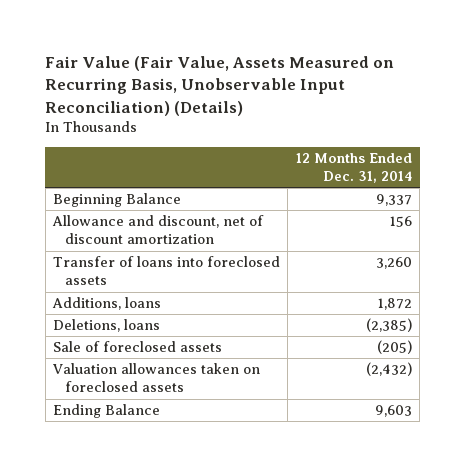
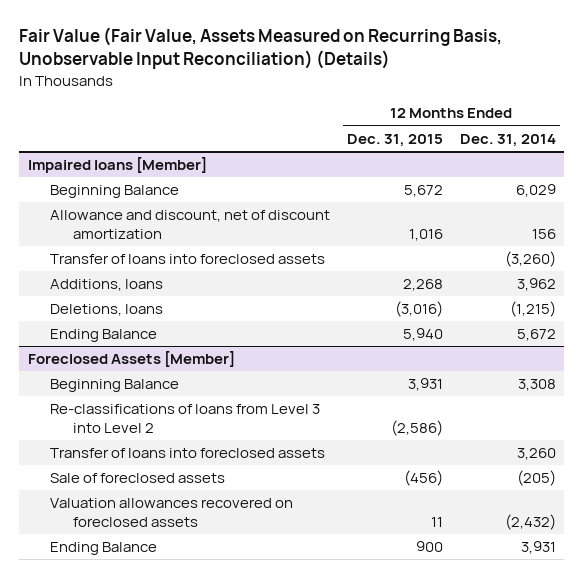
- | 12 Months Ended Dec. 31, 2014
+ | 12 Months Ended Dec. 31, 2015 | 12 Months Ended Dec. 31, 2014
- Beginning Balance | 9,337
+ Impaired loans [Member]
+ Beginning Balance | 5,672 | 6,029
+ Transfer of loans into foreclosed assets | | (3,260)
+ Additions, loans | 2,268 | 3,962
+ Deletions, loans | (3,016) | (1,215)
+ Ending Balance | 5,940 | 5,672
+ Foreclosed Assets [Member]
+ Beginning Balance | 3,931 | 3,308
+ Re-classifications of loans from Level 3 into Level 2 | (2,586) |
- Additions, loans | 1,872
- Deletions, loans | (2,385)
- Valuation allowances taken on foreclosed assets | (2,432)
- Ending Balance | 9,603
+ Valuation allowances recovered on foreclosed assets | 11 | (2,432)
+ Ending Balance | 900 | 3,931

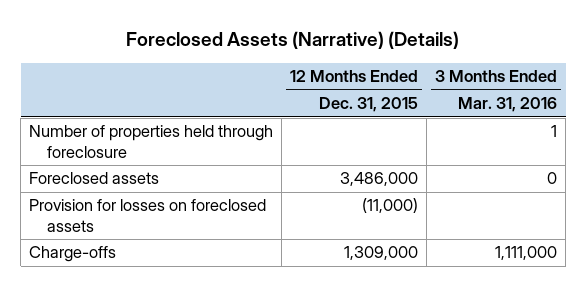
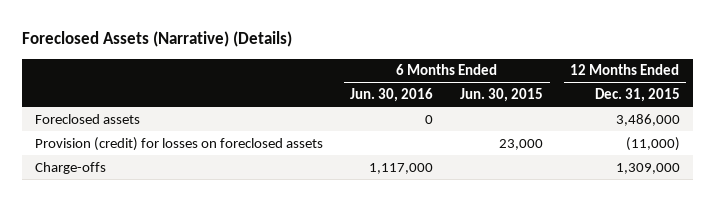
- | 12 Months Ended Dec. 31, 2015 | 3 Months Ended Mar. 31, 2016
+ | 6 Months Ended Jun. 30, 2016 | 6 Months Ended Jun. 30, 2015 | 12 Months Ended Dec. 31, 2015
- Number of properties held through foreclosure | | 1
- Provision for losses on foreclosed assets | (11,000) |
+ Provision (credit) for losses on foreclosed assets | | 23,000 | (11,000)

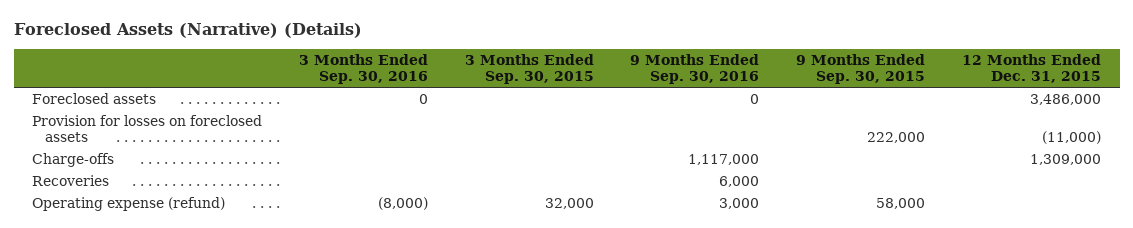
- | 6 Months Ended Jun. 30, 2016 | 6 Months Ended Jun. 30, 2015 | 12 Months Ended Dec. 31, 2015
+ | 3 Months Ended Sep. 30, 2016 | 3 Months Ended Sep. 30, 2015 | 9 Months Ended Sep. 30, 2016 | 9 Months Ended Sep. 30, 2015 | 12 Months Ended Dec. 31, 2015
- Provision (credit) for losses on foreclosed assets | | 23,000 | (11,000)
+ Provision for losses on foreclosed assets | | | | 222,000 | (11,000)
+ Recoveries | | | 6,000 | |
+ Operating expense (refund) | (8,000) | 32,000 | 3,000 | 58,000 |

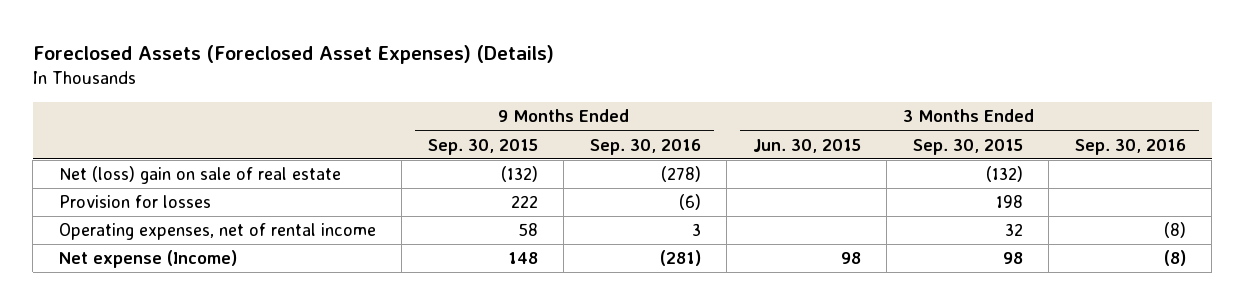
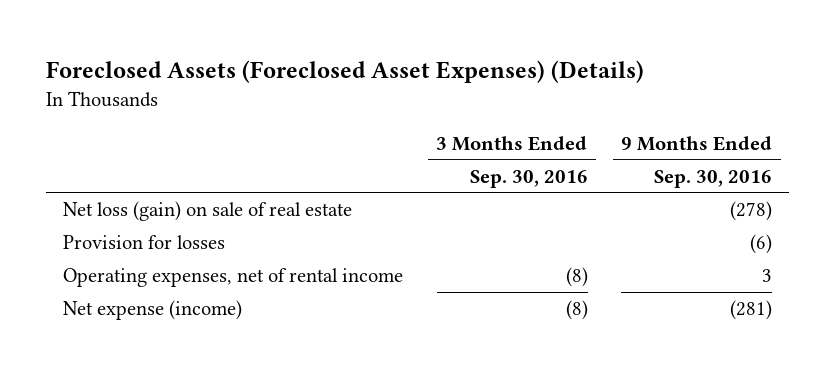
- | 9 Months Ended Sep. 30, 2015 | 9 Months Ended Sep. 30, 2016 | 3 Months Ended Jun. 30, 2015 | 3 Months Ended Sep. 30, 2015 | 3 Months Ended Sep. 30, 2016
+ | 3 Months Ended Sep. 30, 2016 | 9 Months Ended Sep. 30, 2016
- Net (loss) gain on sale of real estate | (132) | (278) | | (132) |
+ Net loss (gain) on sale of real estate | | (278)
- Net expense (Income) | 148 | (281) | 98 | 98 | (8)
+ Net expense (income) | (8) | (281)

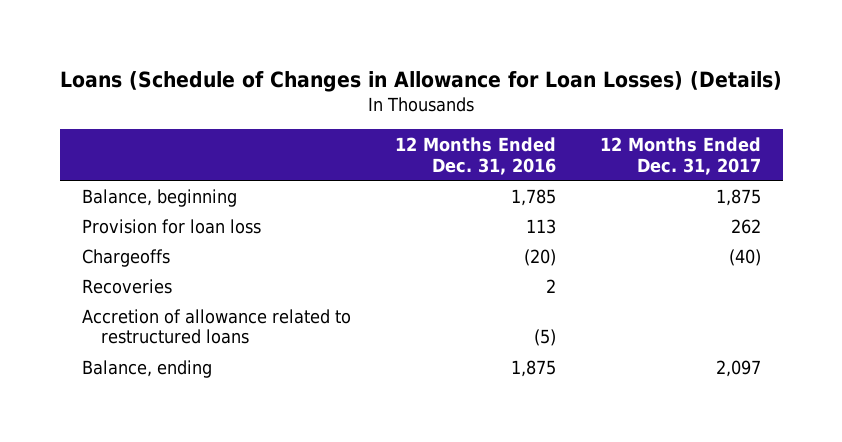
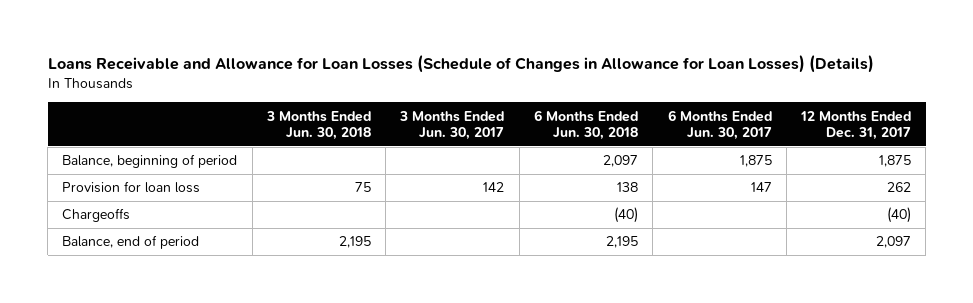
- Loans (Schedule of Changes in Allowance for Loan Losses) (Details)
+ Loans Receivable and Allowance for Loan Losses (Schedule of Changes in Allowance for Loan Losses) (Details)
- | 12 Months Ended Dec. 31, 2016 | 12 Months Ended Dec. 31, 2017
+ | 3 Months Ended Jun. 30, 2018 | 3 Months Ended Jun. 30, 2017 | 6 Months Ended Jun. 30, 2018 | 6 Months Ended Jun. 30, 2017 | 12 Months Ended Dec. 31, 2017
- Balance, beginning | 1,785 | 1,875
+ Balance, beginning of period | | | 2,097 | 1,875 | 1,875
- Recoveries | 2 |
- Accretion of allowance related to restructured loans | (5) |
- Balance, ending | 1,875 | 2,097
+ Balance, end of period | 2,195 | | 2,195 | | 2,097

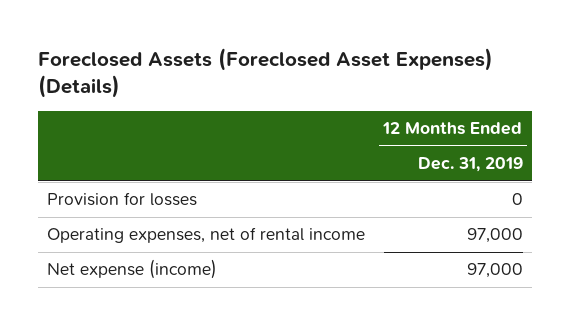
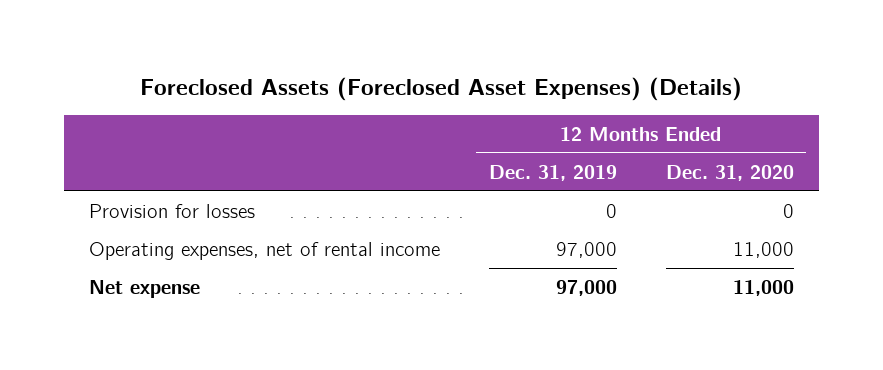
- | 12 Months Ended Dec. 31, 2019
+ | 12 Months Ended Dec. 31, 2019 | 12 Months Ended Dec. 31, 2020
- Net expense (income) | 97,000
+ Net expense | 97,000 | 11,000

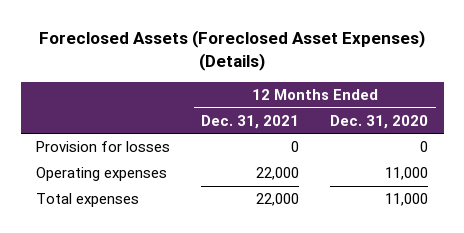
- | 12 Months Ended Dec. 31, 2019 | 12 Months Ended Dec. 31, 2020
+ | 12 Months Ended Dec. 31, 2021 | 12 Months Ended Dec. 31, 2020
- Operating expenses, net of rental income | 97,000 | 11,000
- Net expense | 97,000 | 11,000
+ Operating expenses | 22,000 | 11,000
+ Total expenses | 22,000 | 11,000

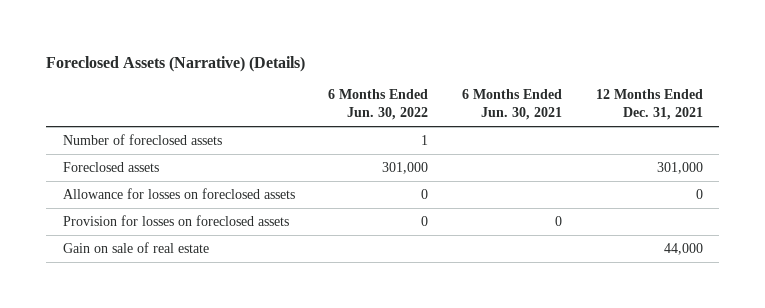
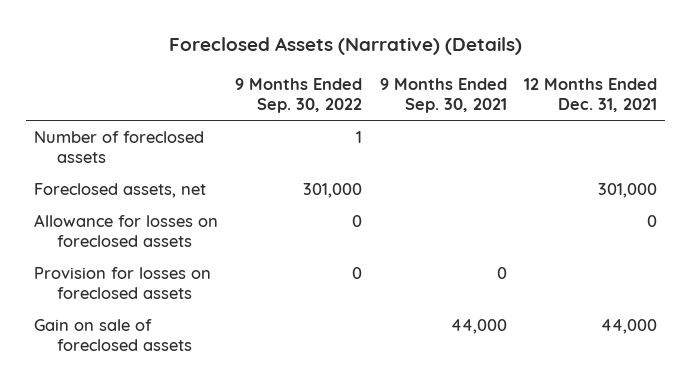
- | 6 Months Ended Jun. 30, 2022 | 6 Months Ended Jun. 30, 2021 | 12 Months Ended Dec. 31, 2021
+ | 9 Months Ended Sep. 30, 2022 | 9 Months Ended Sep. 30, 2021 | 12 Months Ended Dec. 31, 2021
- Foreclosed assets | 301,000 | | 301,000
+ Foreclosed assets, net | 301,000 | | 301,000
- Gain on sale of real estate | | | 44,000
+ Gain on sale of foreclosed assets | | 44,000 | 44,000

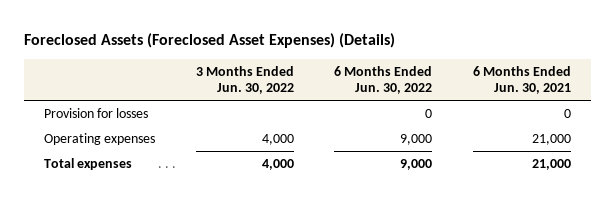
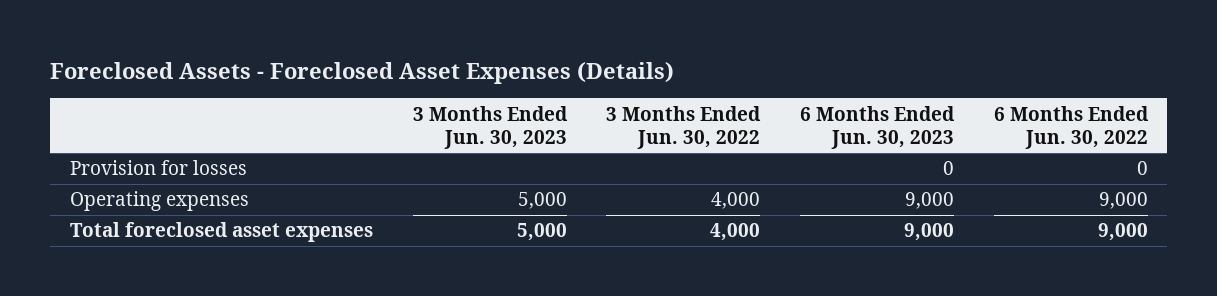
- Foreclosed Assets (Foreclosed Asset Expenses) (Details)
+ Foreclosed Assets - Foreclosed Asset Expenses (Details)
- | 3 Months Ended Jun. 30, 2022 | 6 Months Ended Jun. 30, 2022 | 6 Months Ended Jun. 30, 2021
+ | 3 Months Ended Jun. 30, 2023 | 3 Months Ended Jun. 30, 2022 | 6 Months Ended Jun. 30, 2023 | 6 Months Ended Jun. 30, 2022
- Total expenses | 4,000 | 9,000 | 21,000
+ Total foreclosed asset expenses | 5,000 | 4,000 | 9,000 | 9,000

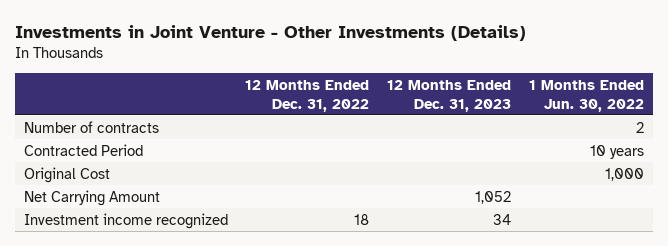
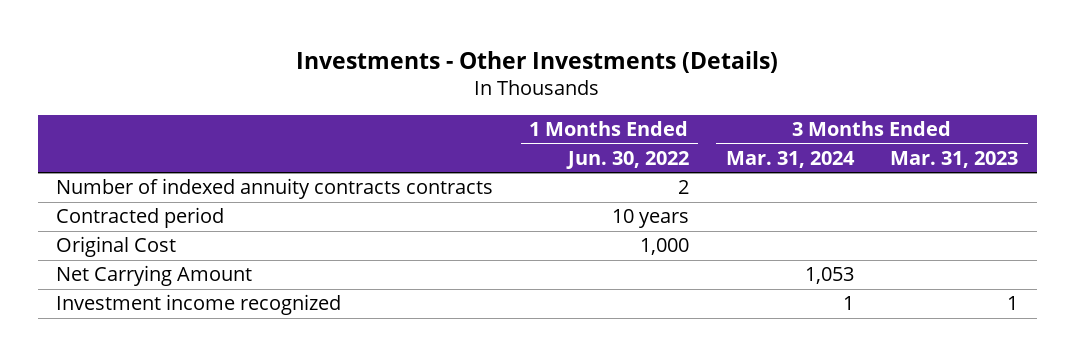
- Investments in Joint Venture - Other Investments (Details)
+ Investments - Other Investments (Details)
- | 12 Months Ended Dec. 31, 2022 | 12 Months Ended Dec. 31, 2023 | 1 Months Ended Jun. 30, 2022
+ | 1 Months Ended Jun. 30, 2022 | 3 Months Ended Mar. 31, 2024 | 3 Months Ended Mar. 31, 2023
- Number of contracts | | | 2
- Contracted Period | | | 10 years
+ Number of indexed annuity contracts contracts | 2 | |
+ Contracted period | 10 years | |

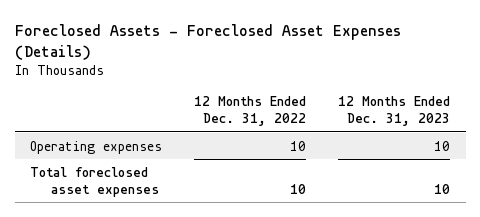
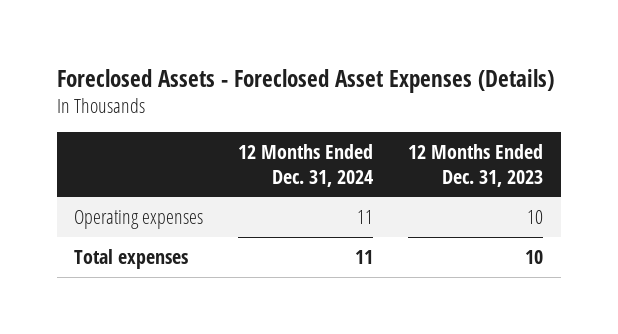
- | 12 Months Ended Dec. 31, 2022 | 12 Months Ended Dec. 31, 2023
+ | 12 Months Ended Dec. 31, 2024 | 12 Months Ended Dec. 31, 2023
- Total foreclosed asset expenses | 10 | 10
+ Total expenses | 11 | 10

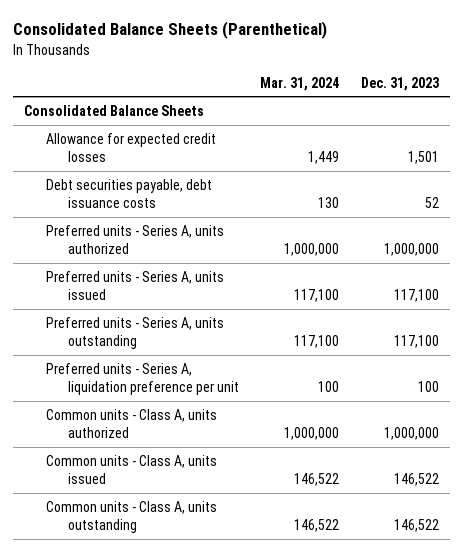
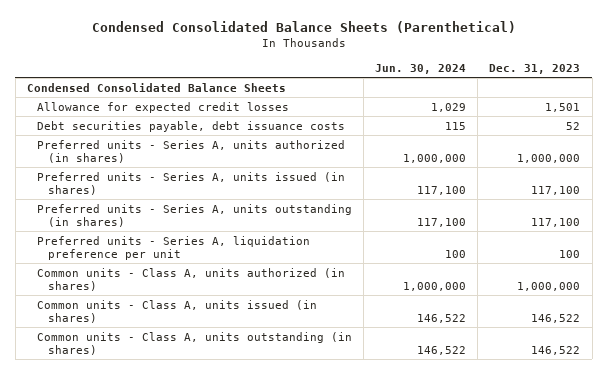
- Consolidated Balance Sheets (Parenthetical)
+ Condensed Consolidated Balance Sheets (Parenthetical)
- | Mar. 31, 2024 | Dec. 31, 2023
+ | Jun. 30, 2024 | Dec. 31, 2023
- Consolidated Balance Sheets
+ Condensed Consolidated Balance Sheets
- Preferred units - Series A, units authorized | 1,000,000 | 1,000,000
- Preferred units - Series A, units issued | 117,100 | 117,100
- Preferred units - Series A, units outstanding | 117,100 | 117,100
+ Preferred units - Series A, units authorized (in shares) | 1,000,000 | 1,000,000
+ Preferred units - Series A, units issued (in shares) | 117,100 | 117,100
+ Preferred units - Series A, units outstanding (in shares) | 117,100 | 117,100
- Common units - Class A, units authorized | 1,000,000 | 1,000,000
- Common units - Class A, units issued | 146,522 | 146,522
- Common units - Class A, units outstanding | 146,522 | 146,522
+ Common units - Class A, units authorized (in shares) | 1,000,000 | 1,000,000
+ Common units - Class A, units issued (in shares) | 146,522 | 146,522
+ Common units - Class A, units outstanding (in shares) | 146,522 | 146,522

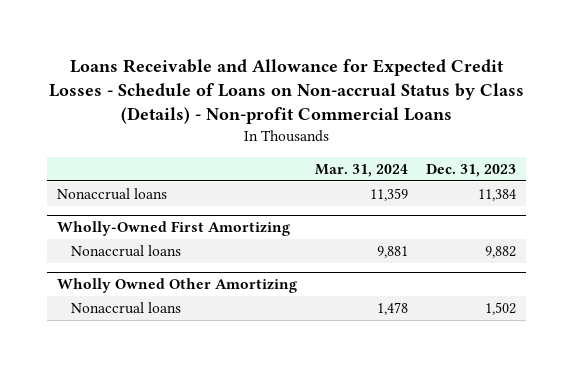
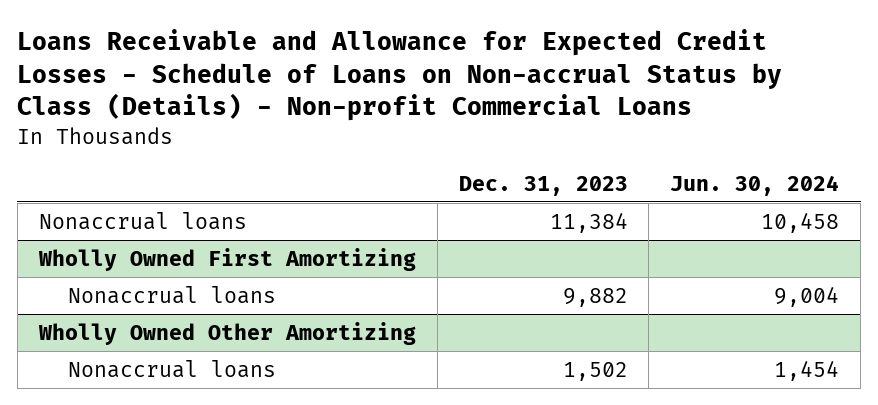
- | Mar. 31, 2024 | Dec. 31, 2023
+ | Dec. 31, 2023 | Jun. 30, 2024
- Wholly-Owned First Amortizing
+ Wholly Owned First Amortizing

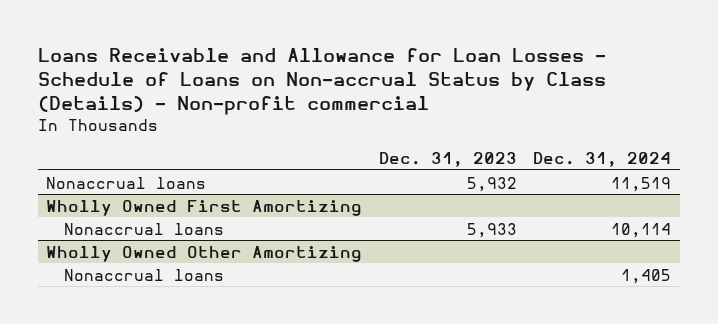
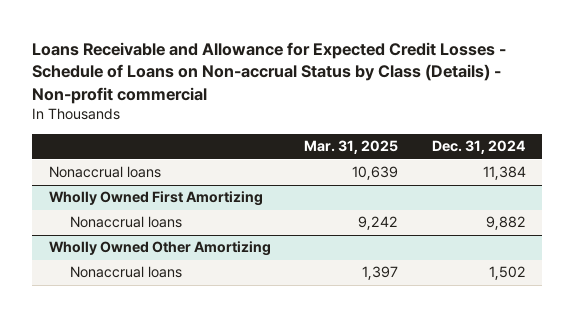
- Loans Receivable and Allowance for Loan Losses - Schedule of Loans on Non-accrual Status by Class (Details) - Non-profit commercial
+ Loans Receivable and Allowance for Expected Credit Losses - Schedule of Loans on Non-accrual Status by Class (Details) - Non-profit commercial
- | Dec. 31, 2023 | Dec. 31, 2024
+ | Mar. 31, 2025 | Dec. 31, 2024
- Nonaccrual loans | 5,932 | 11,519
+ Nonaccrual loans | 10,639 | 11,384
@ Wholly Owned First Amortizing
- Nonaccrual loans | 5,933 | 10,114
+ Nonaccrual loans | 9,242 | 9,882
@ Wholly Owned Other Amortizing
- Nonaccrual loans | | 1,405
+ Nonaccrual loans | 1,397 | 1,502

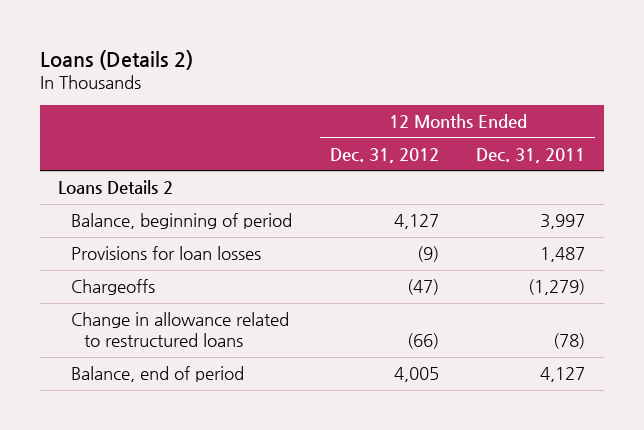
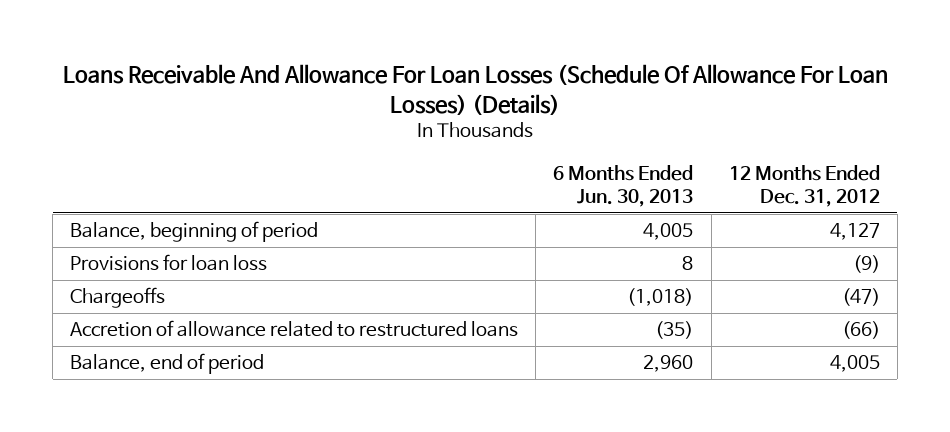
- Loans (Details 2)
+ Loans Receivable And Allowance For Loan Losses (Schedule Of Allowance For Loan Losses) (Details)
- | 12 Months Ended Dec. 31, 2012 | 12 Months Ended Dec. 31, 2011
+ | 6 Months Ended Jun. 30, 2013 | 12 Months Ended Dec. 31, 2012
- Loans Details 2
- Provisions for loan losses | (9) | 1,487
+ Provisions for loan loss | 8 | (9)
- Change in allowance related to restructured loans | (66) | (78)
+ Accretion of allowance related to restructured loans | (35) | (66)

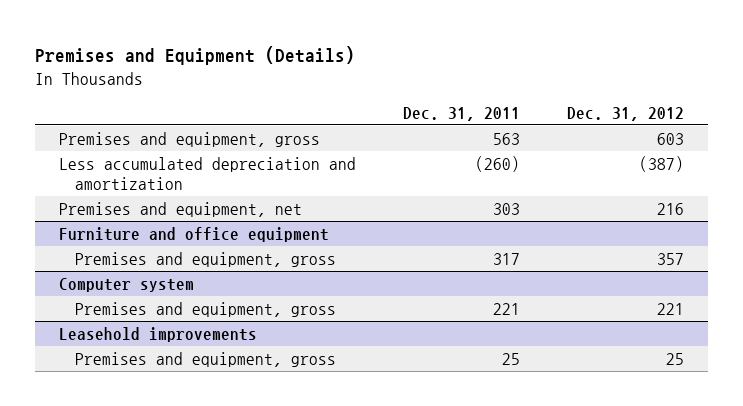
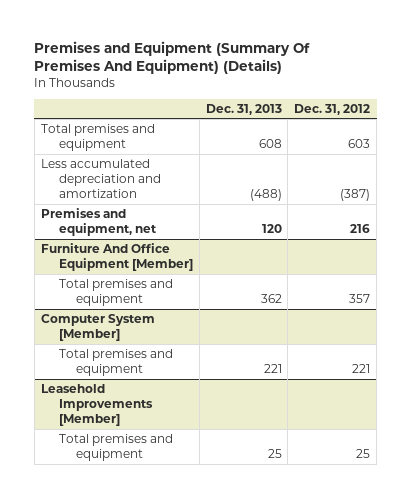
- Premises and Equipment (Details)
+ Premises and Equipment (Summary Of Premises And Equipment) (Details)
- | Dec. 31, 2011 | Dec. 31, 2012
+ | Dec. 31, 2013 | Dec. 31, 2012
- Premises and equipment, gross | 563 | 603
+ Total premises and equipment | 608 | 603
- Furniture and office equipment
- Premises and equipment, gross | 317 | 357
- Computer system
- Premises and equipment, gross | 221 | 221
- Leasehold improvements
- Premises and equipment, gross | 25 | 25
+ Furniture And Office Equipment [Member]
+ Total premises and equipment | 362 | 357
+ Computer System [Member]
+ Total premises and equipment | 221 | 221
+ Leasehold Improvements [Member]
+ Total premises and equipment | 25 | 25

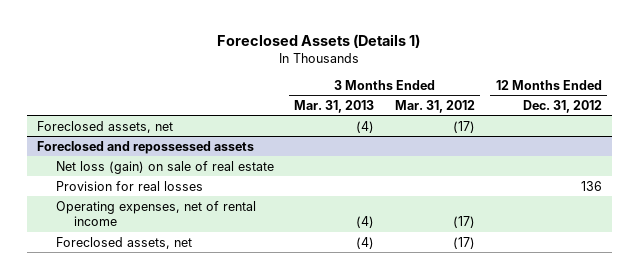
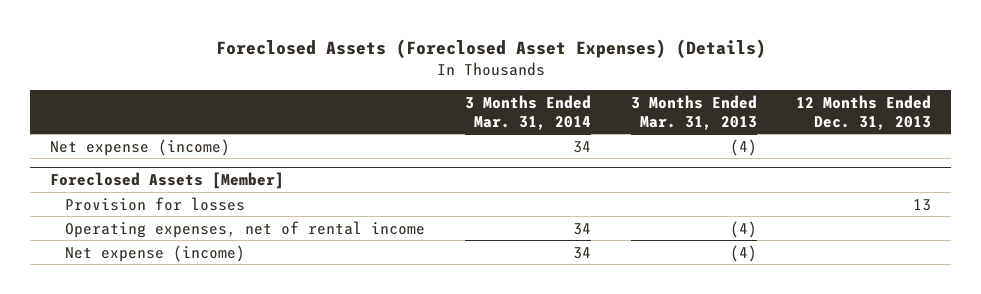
- Foreclosed Assets (Details 1)
+ Foreclosed Assets (Foreclosed Asset Expenses) (Details)
- | 3 Months Ended Mar. 31, 2013 | 3 Months Ended Mar. 31, 2012 | 12 Months Ended Dec. 31, 2012
+ | 3 Months Ended Mar. 31, 2014 | 3 Months Ended Mar. 31, 2013 | 12 Months Ended Dec. 31, 2013
- Foreclosed assets, net | (4) | (17) |
- Foreclosed and repossessed assets
- Net loss (gain) on sale of real estate
- Provision for real losses | | | 136
+ Net expense (income) | 34 | (4) |
+ Foreclosed Assets [Member]
+ Provision for losses | | | 13
- Foreclosed assets, net | (4) | (17) |
+ Net expense (income) | 34 | (4) |

